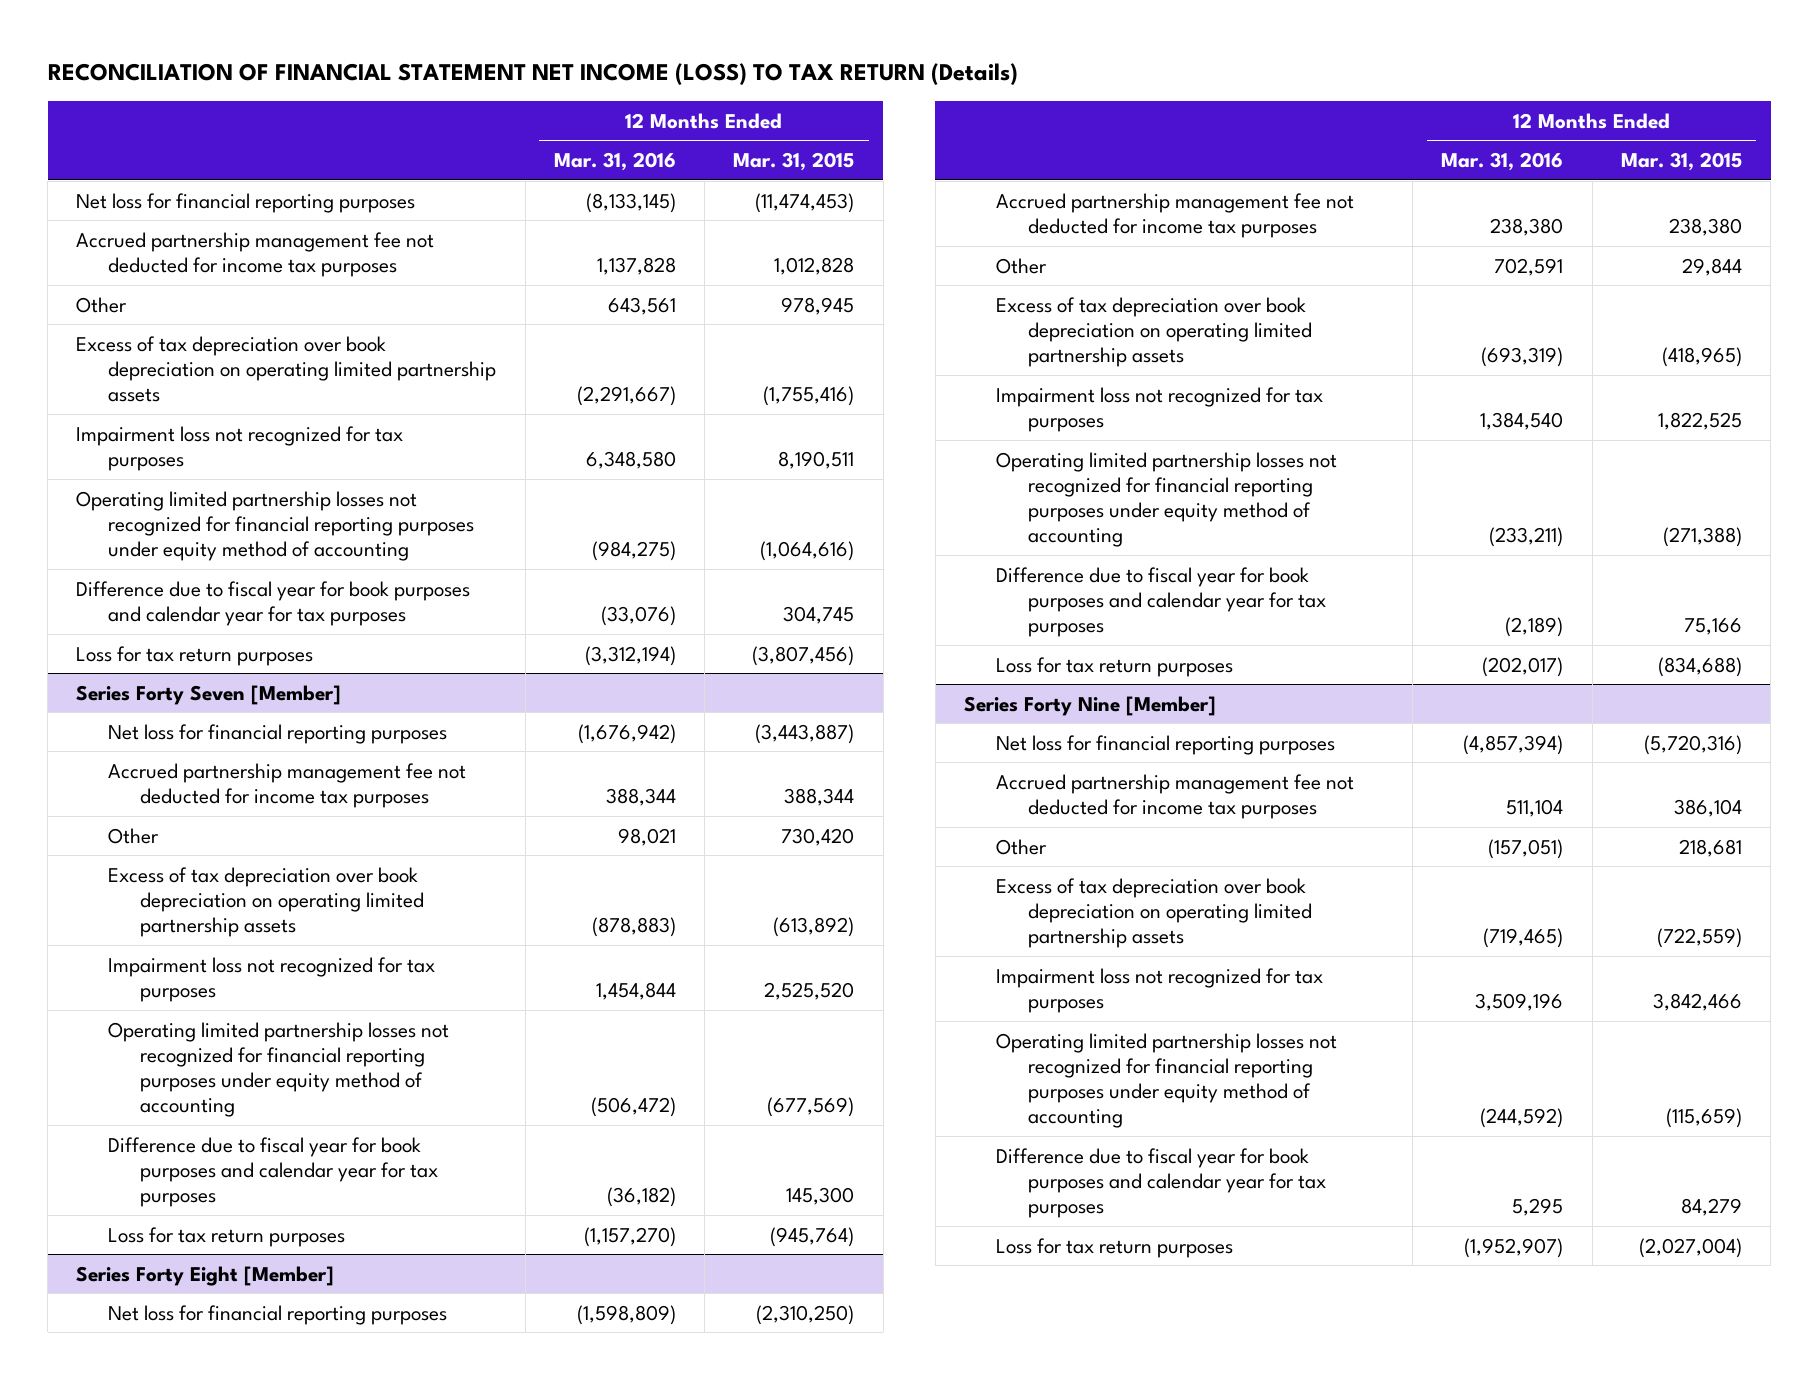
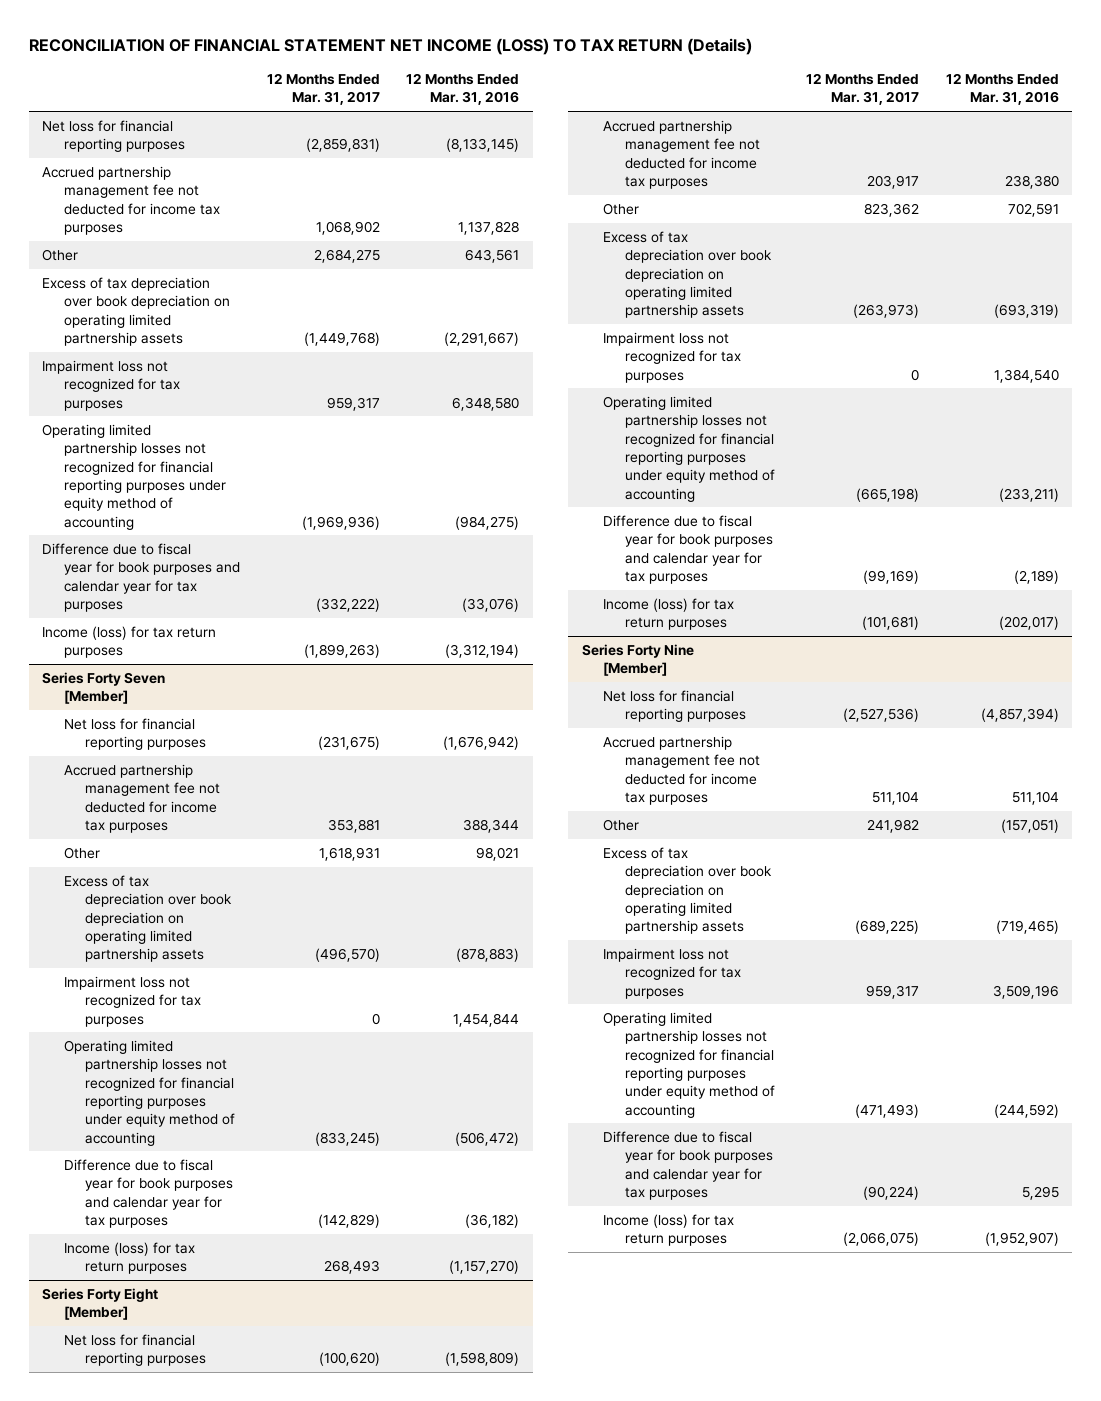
- | 12 Months Ended Mar. 31, 2016 | 12 Months Ended Mar. 31, 2015
+ | 12 Months Ended Mar. 31, 2017 | 12 Months Ended Mar. 31, 2016
- Loss for tax return purposes | (3,312,194) | (3,807,456)
+ Income (loss) for tax return purposes | (1,899,263) | (3,312,194)
@ Series Forty Seven [Member]
- Loss for tax return purposes | (1,157,270) | (945,764)
+ Income (loss) for tax return purposes | 268,493 | (1,157,270)
@ Series Forty Eight [Member]
- Loss for tax return purposes | (202,017) | (834,688)
+ Income (loss) for tax return purposes | (101,681) | (202,017)
@ Series Forty Nine [Member]
- Loss for tax return purposes | (1,952,907) | (2,027,004)
+ Income (loss) for tax return purposes | (2,066,075) | (1,952,907)

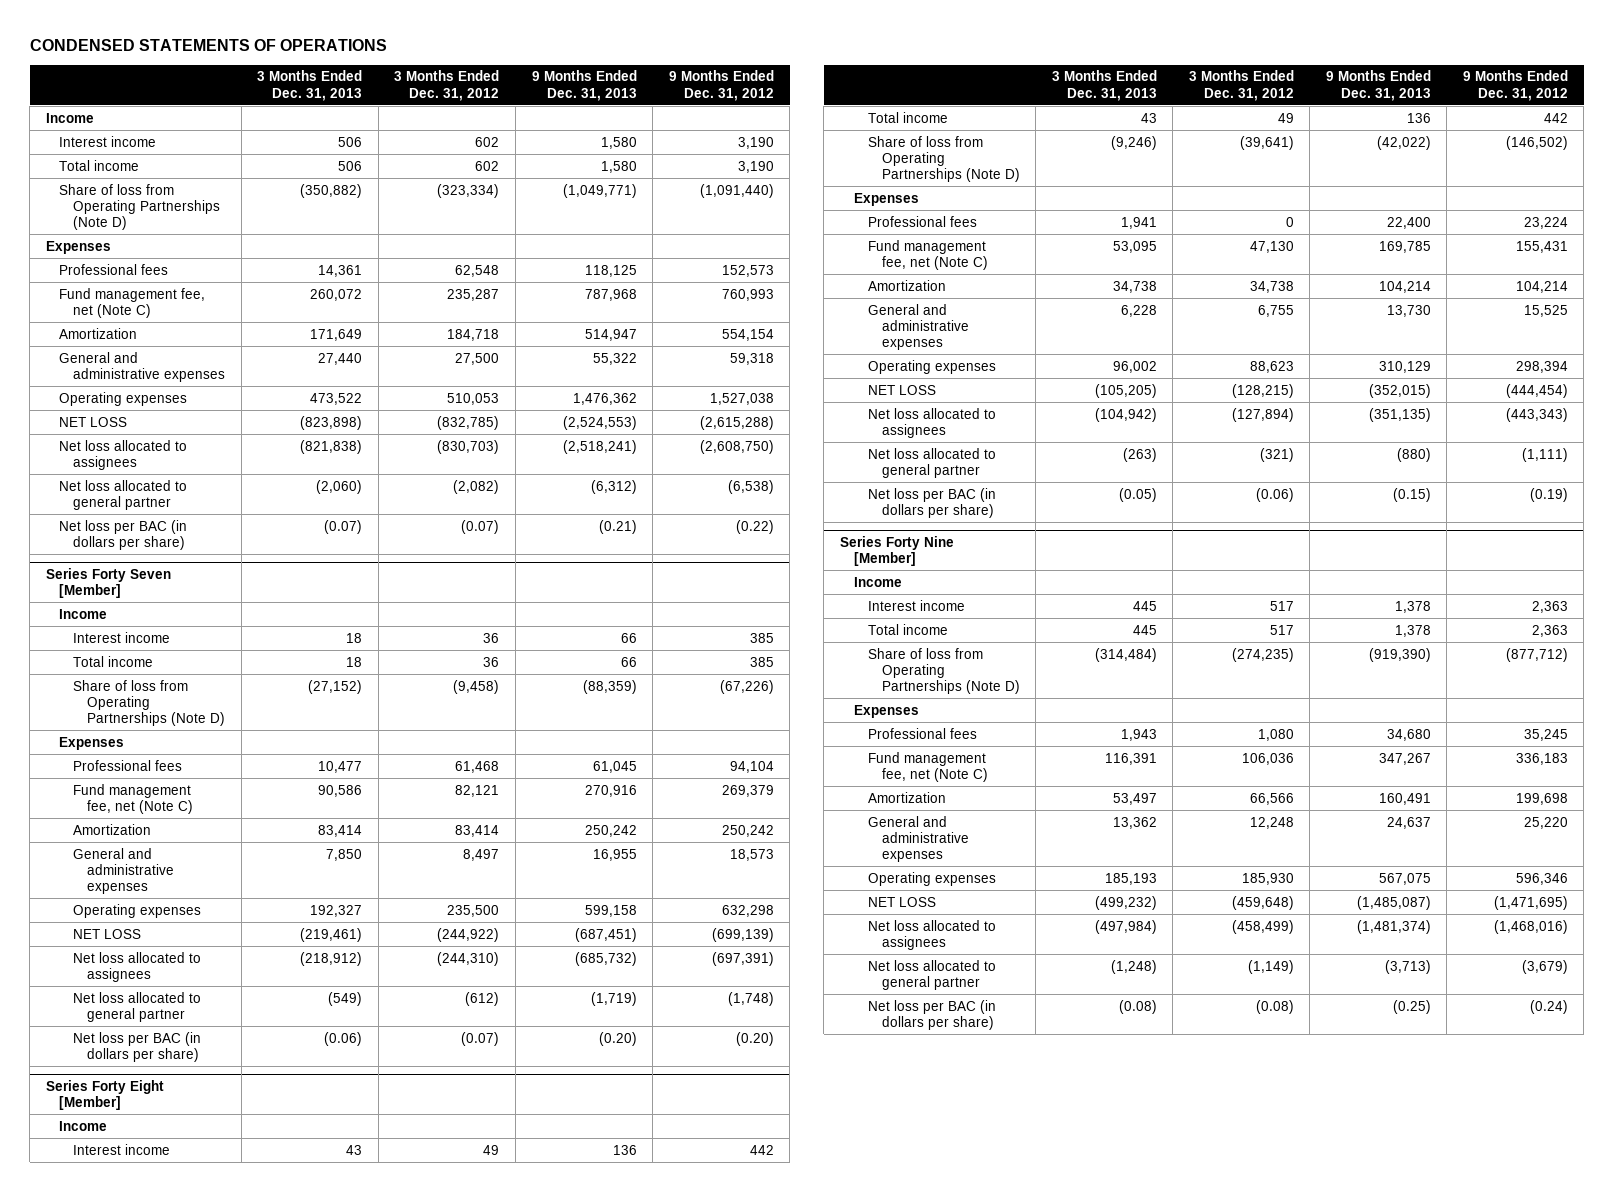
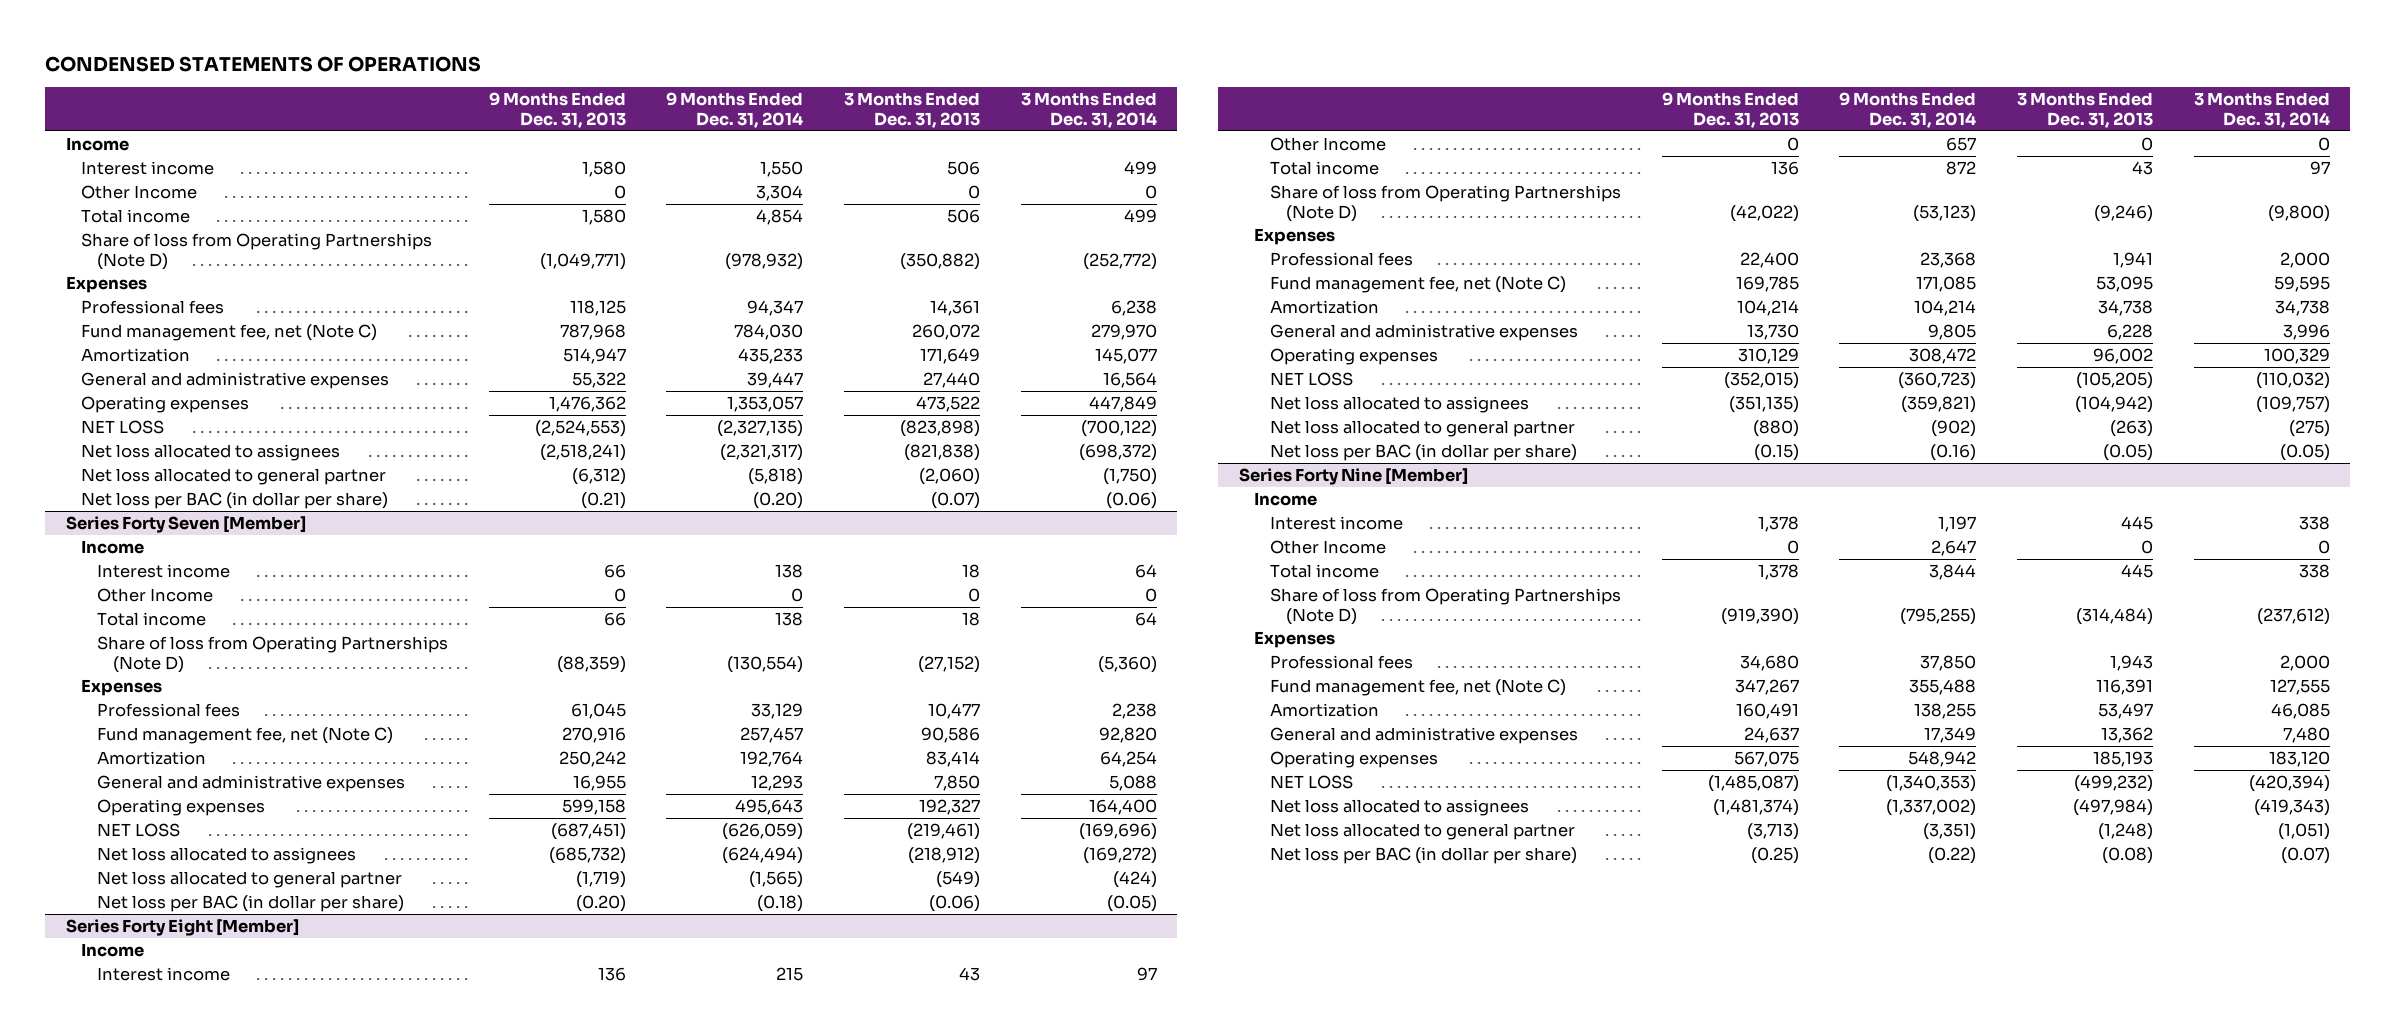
- | 3 Months Ended Dec. 31, 2013 | 3 Months Ended Dec. 31, 2012 | 9 Months Ended Dec. 31, 2013 | 9 Months Ended Dec. 31, 2012
+ | 9 Months Ended Dec. 31, 2013 | 9 Months Ended Dec. 31, 2014 | 3 Months Ended Dec. 31, 2013 | 3 Months Ended Dec. 31, 2014
+ Other Income | 0 | 3,304 | 0 | 0
- Net loss per BAC (in dollars per share) | (0.07) | (0.07) | (0.21) | (0.22)
+ Net loss per BAC (in dollar per share) | (0.21) | (0.20) | (0.07) | (0.06)
@ Series Forty Seven [Member]
+ Other Income | 0 | 0 | 0 | 0
- Net loss per BAC (in dollars per share) | (0.06) | (0.07) | (0.20) | (0.20)
+ Net loss per BAC (in dollar per share) | (0.20) | (0.18) | (0.06) | (0.05)
@ Series Forty Eight [Member]
+ Other Income | 0 | 657 | 0 | 0
- Net loss per BAC (in dollars per share) | (0.05) | (0.06) | (0.15) | (0.19)
+ Net loss per BAC (in dollar per share) | (0.15) | (0.16) | (0.05) | (0.05)
@ Series Forty Nine [Member]
+ Other Income | 0 | 2,647 | 0 | 0
- Net loss per BAC (in dollars per share) | (0.08) | (0.08) | (0.25) | (0.24)
+ Net loss per BAC (in dollar per share) | (0.25) | (0.22) | (0.08) | (0.07)

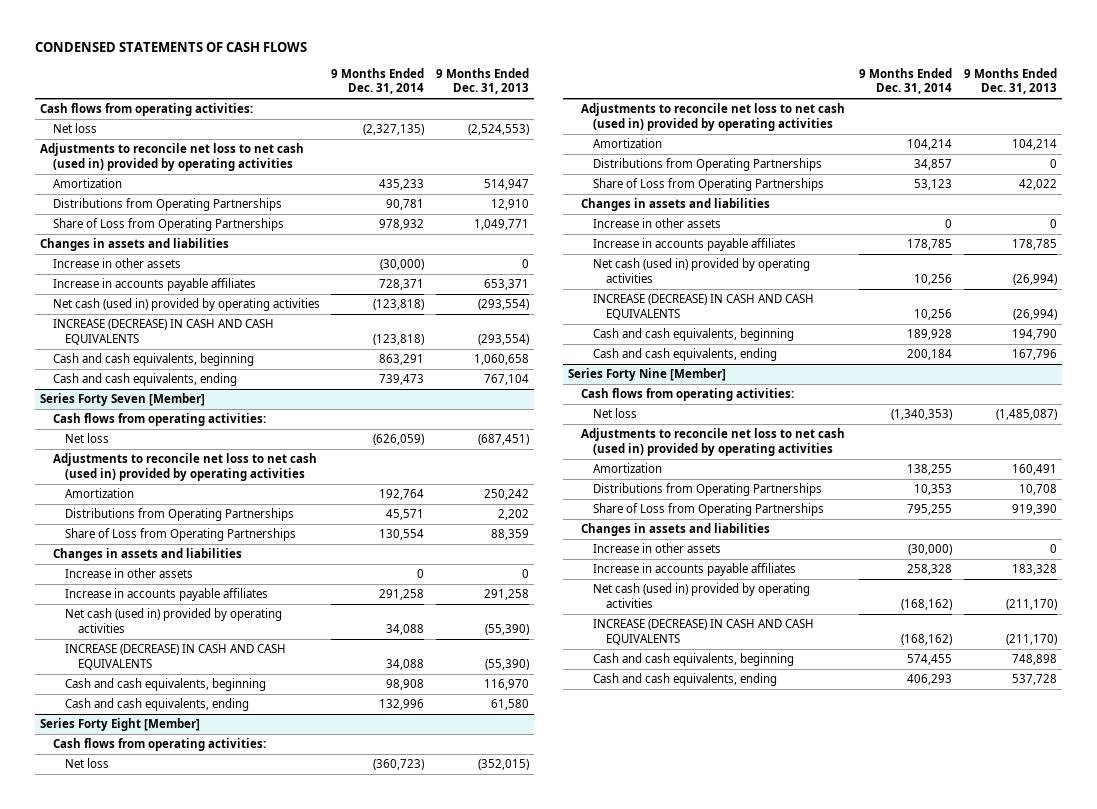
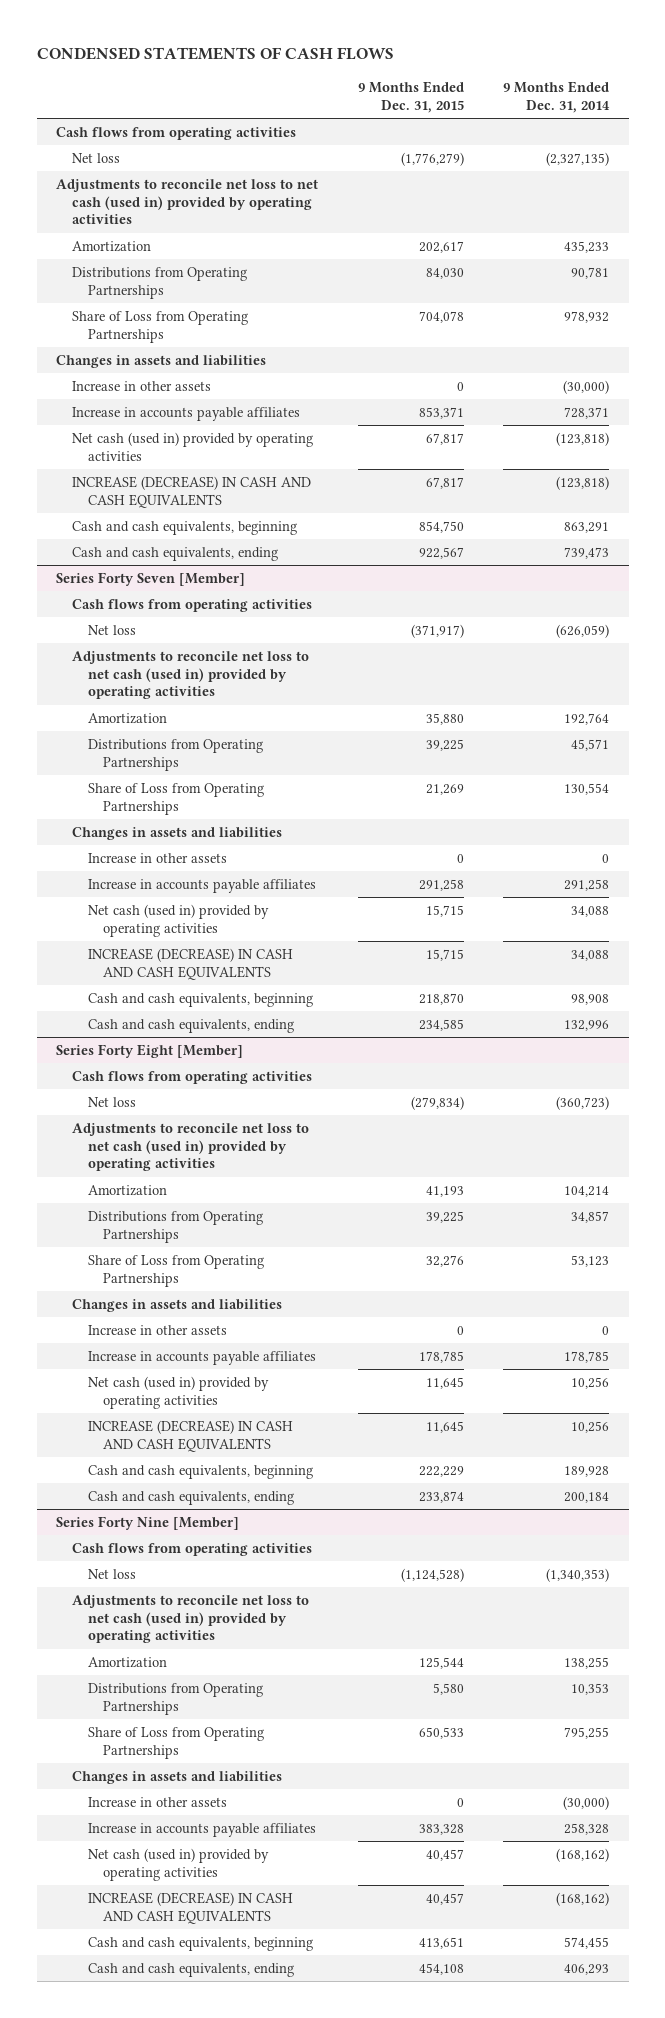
- | 9 Months Ended Dec. 31, 2014 | 9 Months Ended Dec. 31, 2013
+ | 9 Months Ended Dec. 31, 2015 | 9 Months Ended Dec. 31, 2014
- Cash flows from operating activities:
+ Cash flows from operating activities
@ Series Forty Seven [Member]
- Cash flows from operating activities:
+ Cash flows from operating activities
@ Series Forty Eight [Member]
- Cash flows from operating activities:
+ Cash flows from operating activities
@ Series Forty Nine [Member]
- Cash flows from operating activities:
+ Cash flows from operating activities

